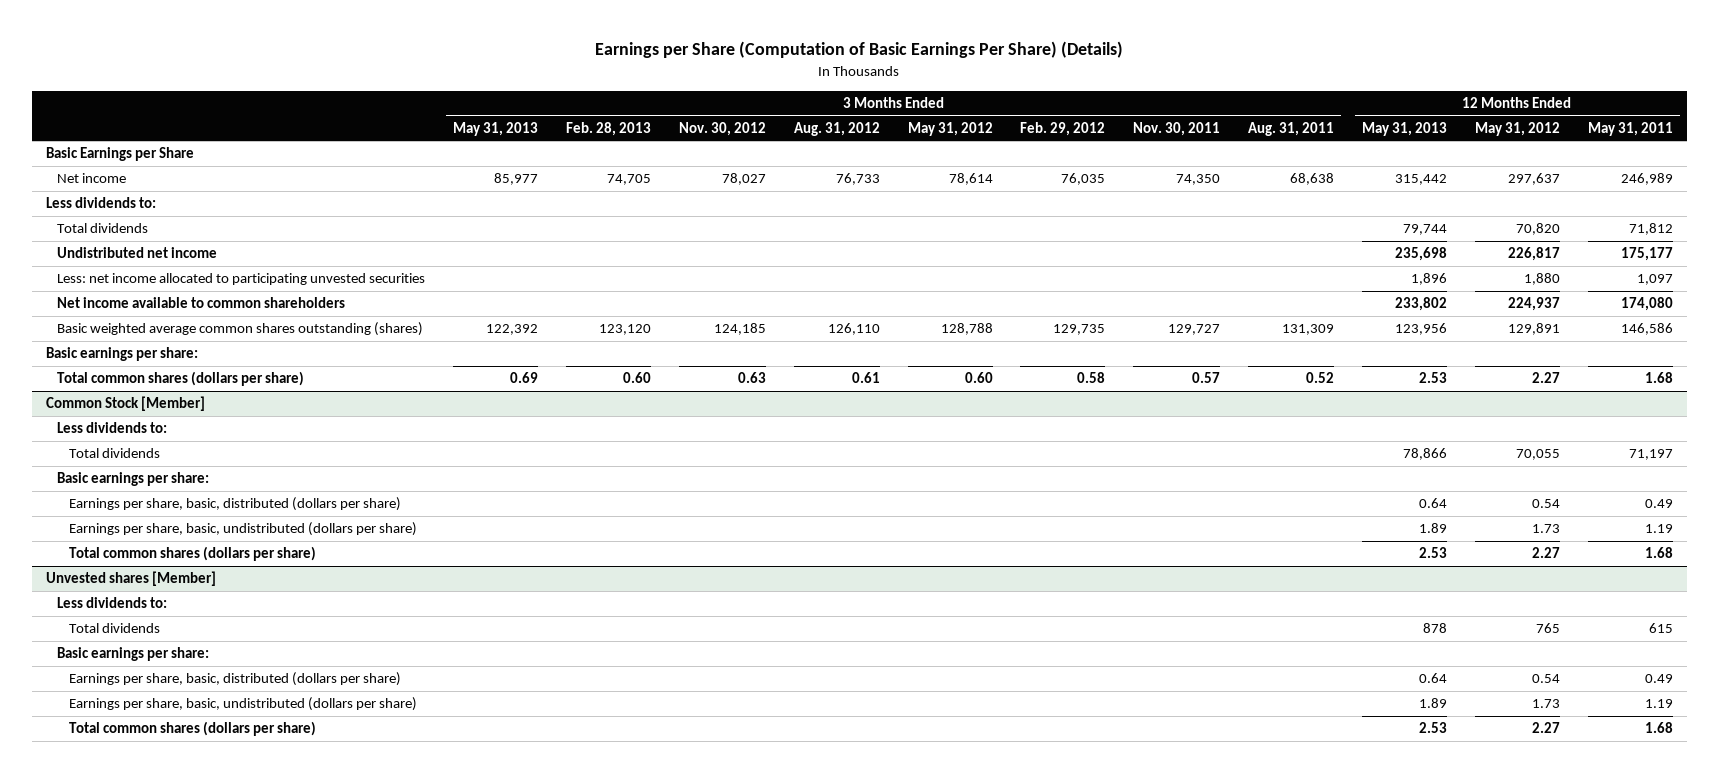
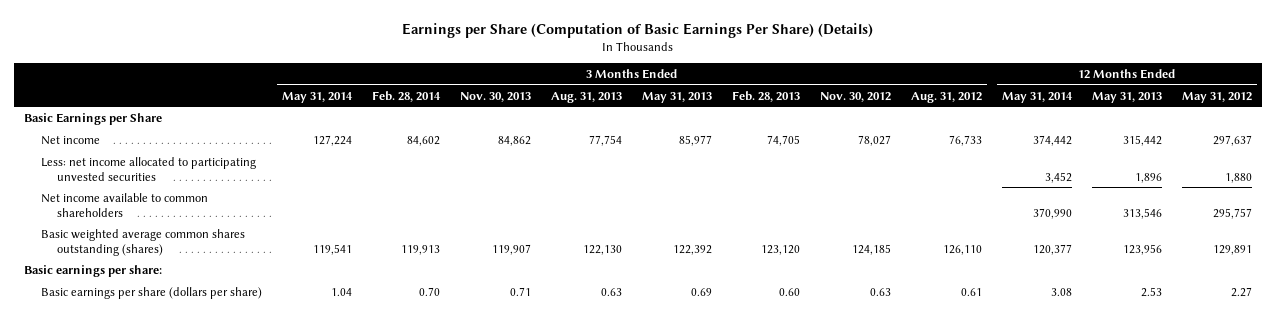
- | 3 Months Ended May 31, 2013 | 3 Months Ended Feb. 28, 2013 | 3 Months Ended Nov. 30, 2012 | 3 Months Ended Aug. 31, 2012 | 3 Months Ended May 31, 2012 | 3 Months Ended Feb. 29, 2012 | 3 Months Ended Nov. 30, 2011 | 3 Months Ended Aug. 31, 2011 | 12 Months Ended May 31, 2013 | 12 Months Ended May 31, 2012 | 12 Months Ended May 31, 2011
+ | 3 Months Ended May 31, 2014 | 3 Months Ended Feb. 28, 2014 | 3 Months Ended Nov. 30, 2013 | 3 Months Ended Aug. 31, 2013 | 3 Months Ended May 31, 2013 | 3 Months Ended Feb. 28, 2013 | 3 Months Ended Nov. 30, 2012 | 3 Months Ended Aug. 31, 2012 | 12 Months Ended May 31, 2014 | 12 Months Ended May 31, 2013 | 12 Months Ended May 31, 2012
- Less dividends to:
- Total dividends | | | | | | | | | 79,744 | 70,820 | 71,812
- Undistributed net income | | | | | | | | | 235,698 | 226,817 | 175,177
- Net income available to common shareholders | | | | | | | | | 233,802 | 224,937 | 174,080
+ Net income available to common shareholders | | | | | | | | | 370,990 | 313,546 | 295,757
- Total common shares (dollars per share) | 0.69 | 0.60 | 0.63 | 0.61 | 0.60 | 0.58 | 0.57 | 0.52 | 2.53 | 2.27 | 1.68
- Common Stock [Member]
- Less dividends to:
- Total dividends | | | | | | | | | 78,866 | 70,055 | 71,197
- Basic earnings per share:
- Earnings per share, basic, distributed (dollars per share) | | | | | | | | | 0.64 | 0.54 | 0.49
- Earnings per share, basic, undistributed (dollars per share) | | | | | | | | | 1.89 | 1.73 | 1.19
- Total common shares (dollars per share) | | | | | | | | | 2.53 | 2.27 | 1.68
- Unvested shares [Member]
- Less dividends to:
- Total dividends | | | | | | | | | 878 | 765 | 615
- Basic earnings per share:
- Earnings per share, basic, distributed (dollars per share) | | | | | | | | | 0.64 | 0.54 | 0.49
- Earnings per share, basic, undistributed (dollars per share) | | | | | | | | | 1.89 | 1.73 | 1.19
- Total common shares (dollars per share) | | | | | | | | | 2.53 | 2.27 | 1.68
+ Basic earnings per share (dollars per share) | 1.04 | 0.70 | 0.71 | 0.63 | 0.69 | 0.60 | 0.63 | 0.61 | 3.08 | 2.53 | 2.27

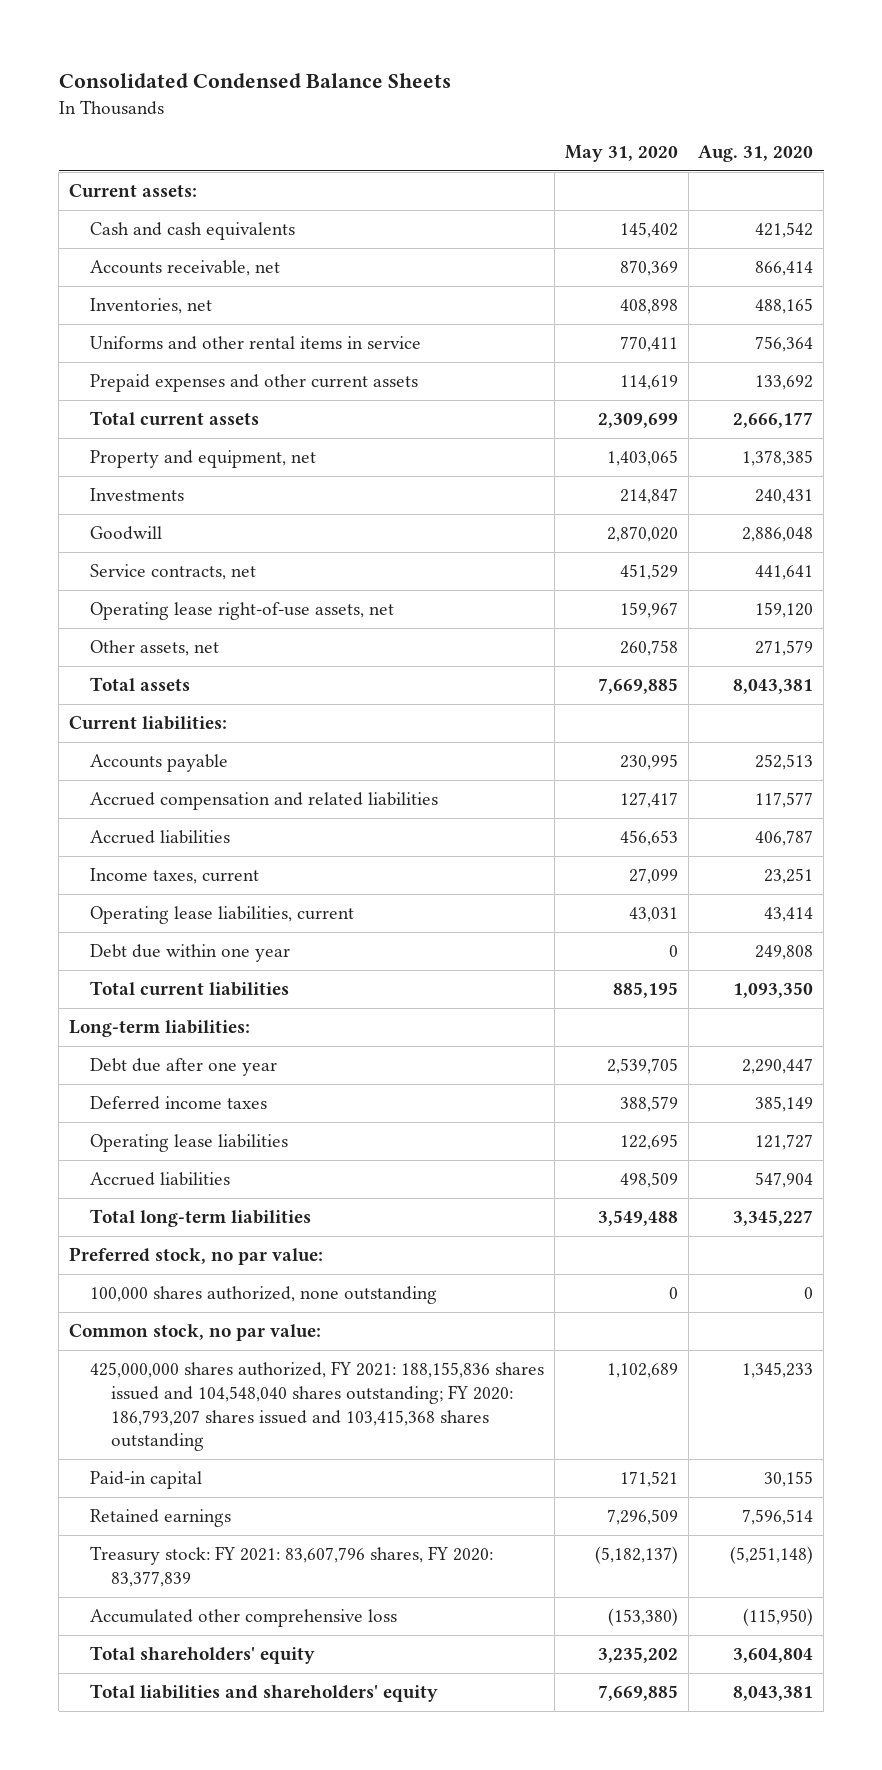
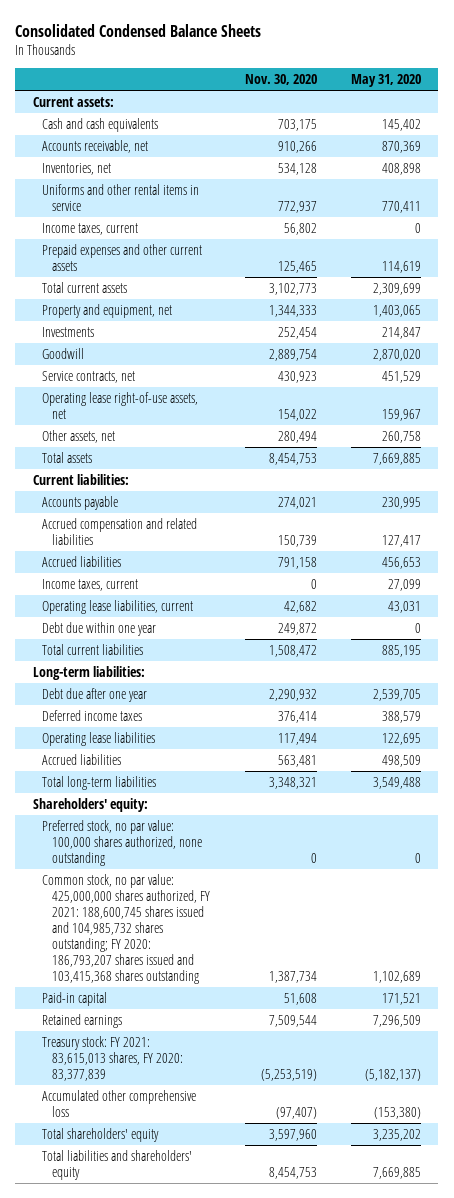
- | May 31, 2020 | Aug. 31, 2020
+ | Nov. 30, 2020 | May 31, 2020
+ Income taxes, current | 56,802 | 0
- Preferred stock, no par value:
- 100,000 shares authorized, none outstanding | 0 | 0
- Common stock, no par value:
- 425,000,000 shares authorized, FY 2021: 188,155,836 shares issued and 104,548,040 shares outstanding; FY 2020: 186,793,207 shares issued and 103,415,368 shares outstanding | 1,102,689 | 1,345,233
+ Shareholders' equity:
+ Preferred stock, no par value: 100,000 shares authorized, none outstanding | 0 | 0
+ Common stock, no par value: 425,000,000 shares authorized, FY 2021: 188,600,745 shares issued and 104,985,732 shares outstanding; FY 2020: 186,793,207 shares issued and 103,415,368 shares outstanding | 1,387,734 | 1,102,689
- Treasury stock: FY 2021: 83,607,796 shares, FY 2020: 83,377,839 | (5,182,137) | (5,251,148)
+ Treasury stock: FY 2021: 83,615,013 shares, FY 2020: 83,377,839 | (5,253,519) | (5,182,137)

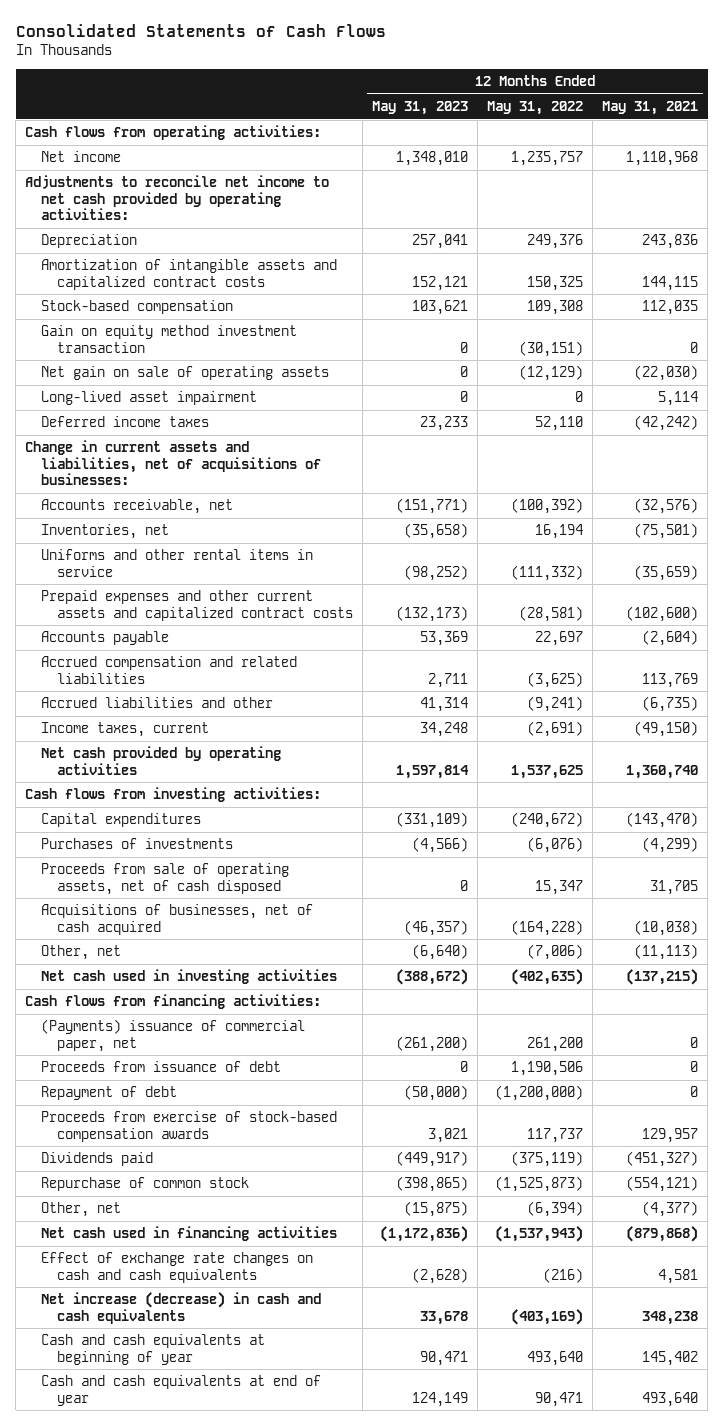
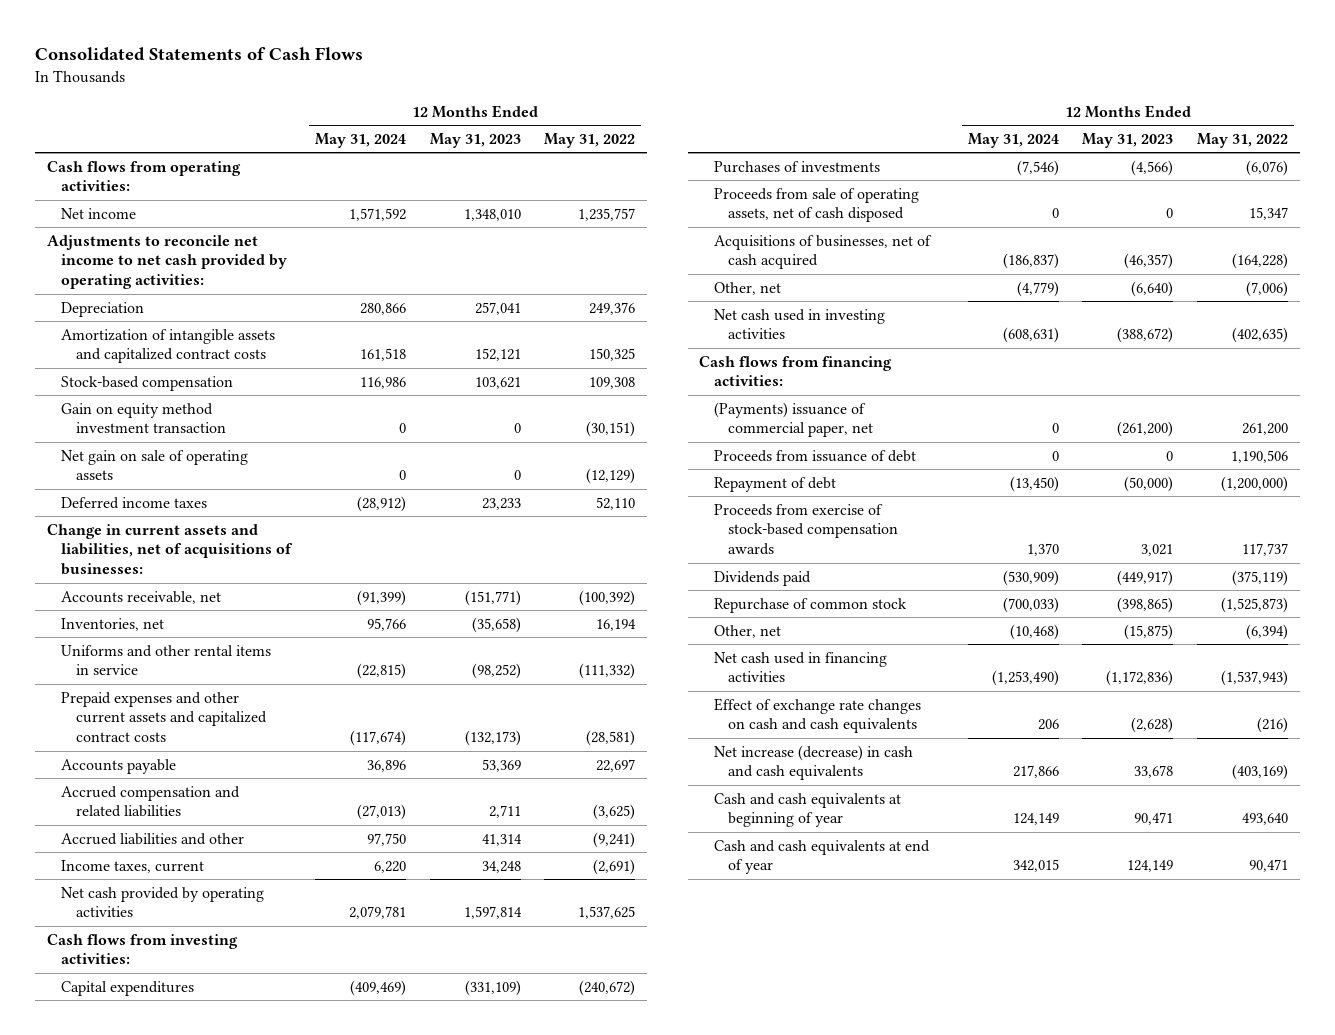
- | 12 Months Ended May 31, 2023 | 12 Months Ended May 31, 2022 | 12 Months Ended May 31, 2021
+ | 12 Months Ended May 31, 2024 | 12 Months Ended May 31, 2023 | 12 Months Ended May 31, 2022
- Long-lived asset impairment | 0 | 0 | 5,114

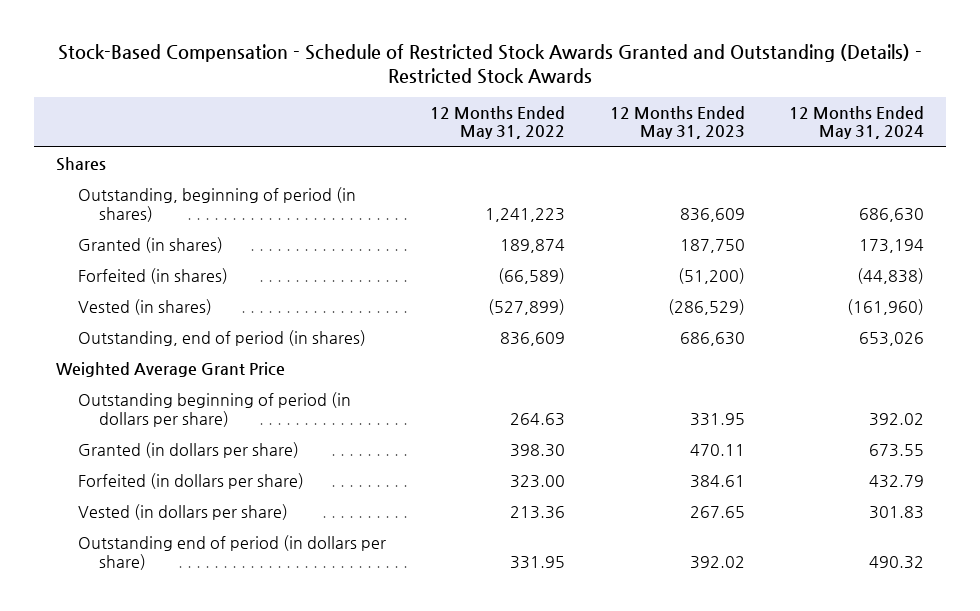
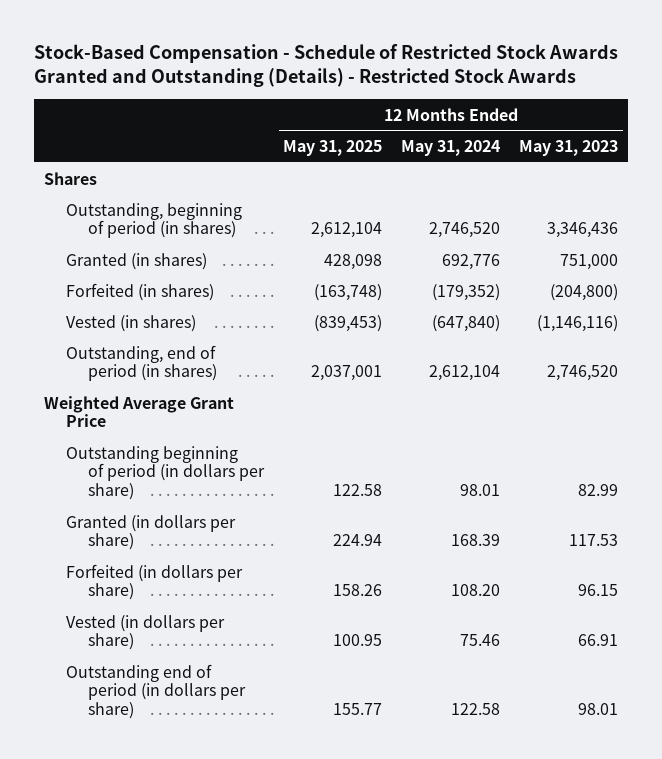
- | 12 Months Ended May 31, 2022 | 12 Months Ended May 31, 2023 | 12 Months Ended May 31, 2024
+ | 12 Months Ended May 31, 2025 | 12 Months Ended May 31, 2024 | 12 Months Ended May 31, 2023
- Outstanding, beginning of period (in shares) | 1,241,223 | 836,609 | 686,630
- Granted (in shares) | 189,874 | 187,750 | 173,194
- Forfeited (in shares) | (66,589) | (51,200) | (44,838)
- Vested (in shares) | (527,899) | (286,529) | (161,960)
- Outstanding, end of period (in shares) | 836,609 | 686,630 | 653,026
+ Outstanding, beginning of period (in shares) | 2,612,104 | 2,746,520 | 3,346,436
+ Granted (in shares) | 428,098 | 692,776 | 751,000
+ Forfeited (in shares) | (163,748) | (179,352) | (204,800)
+ Vested (in shares) | (839,453) | (647,840) | (1,146,116)
+ Outstanding, end of period (in shares) | 2,037,001 | 2,612,104 | 2,746,520
- Outstanding beginning of period (in dollars per share) | 264.63 | 331.95 | 392.02
- Granted (in dollars per share) | 398.30 | 470.11 | 673.55
- Forfeited (in dollars per share) | 323.00 | 384.61 | 432.79
- Vested (in dollars per share) | 213.36 | 267.65 | 301.83
- Outstanding end of period (in dollars per share) | 331.95 | 392.02 | 490.32
+ Outstanding beginning of period (in dollars per share) | 122.58 | 98.01 | 82.99
+ Granted (in dollars per share) | 224.94 | 168.39 | 117.53
+ Forfeited (in dollars per share) | 158.26 | 108.20 | 96.15
+ Vested (in dollars per share) | 100.95 | 75.46 | 66.91
+ Outstanding end of period (in dollars per share) | 155.77 | 122.58 | 98.01

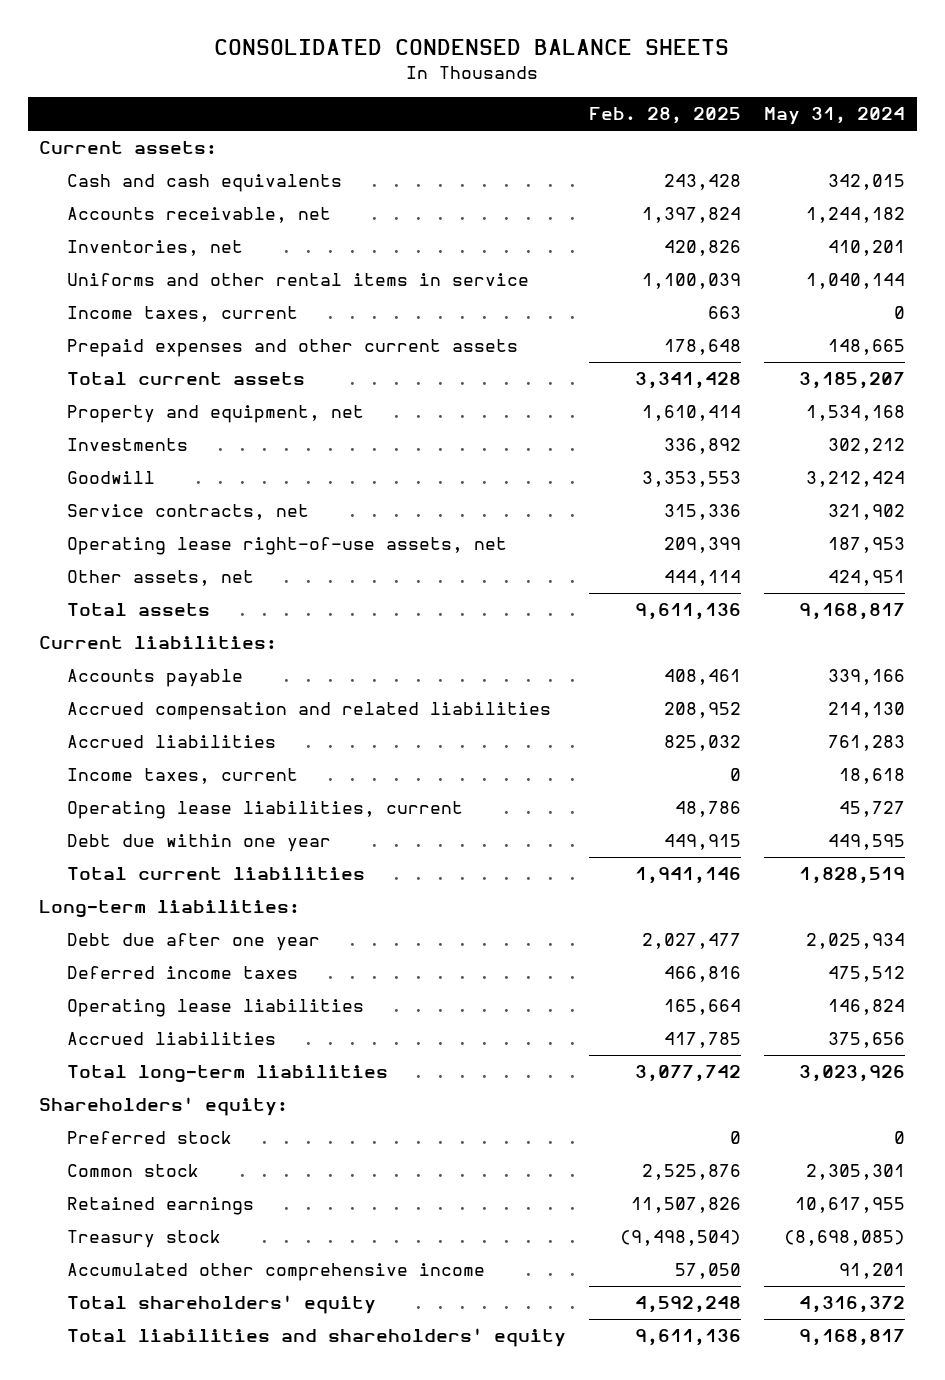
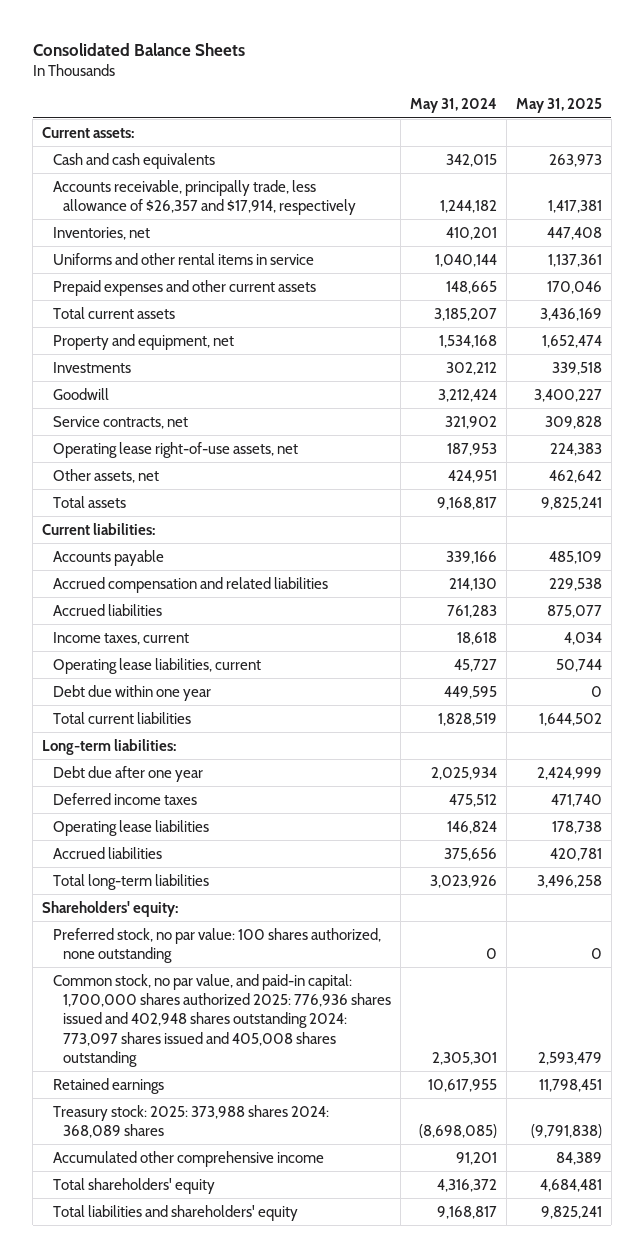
- CONSOLIDATED CONDENSED BALANCE SHEETS
+ Consolidated Balance Sheets
- | Feb. 28, 2025 | May 31, 2024
+ | May 31, 2024 | May 31, 2025
- Accounts receivable, net | 1,397,824 | 1,244,182
+ Accounts receivable, principally trade, less allowance of $26,357 and $17,914, respectively | 1,244,182 | 1,417,381
- Income taxes, current | 663 | 0
- Preferred stock | 0 | 0
- Common stock | 2,525,876 | 2,305,301
+ Preferred stock, no par value: 100 shares authorized, none outstanding | 0 | 0
+ Common stock, no par value, and paid-in capital: 1,700,000 shares authorized 2025: 776,936 shares issued and 402,948 shares outstanding 2024: 773,097 shares issued and 405,008 shares outstanding | 2,305,301 | 2,593,479
- Treasury stock | (9,498,504) | (8,698,085)
+ Treasury stock: 2025: 373,988 shares 2024: 368,089 shares | (8,698,085) | (9,791,838)

